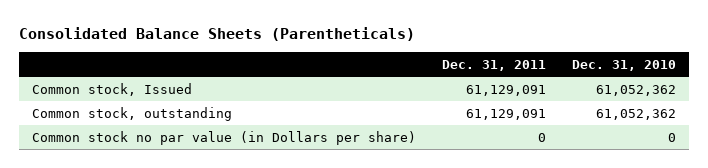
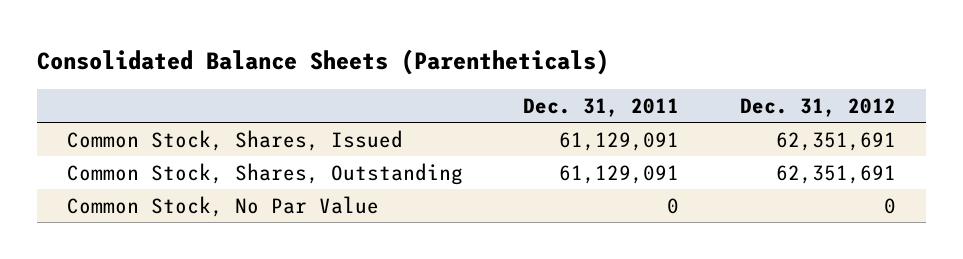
- | Dec. 31, 2011 | Dec. 31, 2010
+ | Dec. 31, 2011 | Dec. 31, 2012
- Common stock, Issued | 61,129,091 | 61,052,362
- Common stock, outstanding | 61,129,091 | 61,052,362
- Common stock no par value (in Dollars per share) | 0 | 0
+ Common Stock, Shares, Issued | 61,129,091 | 62,351,691
+ Common Stock, Shares, Outstanding | 61,129,091 | 62,351,691
+ Common Stock, No Par Value | 0 | 0

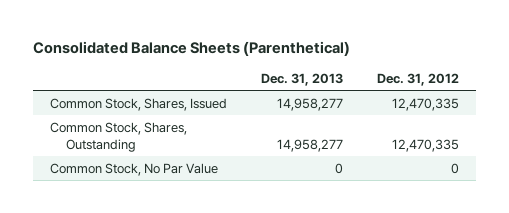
- Consolidated Balance Sheets (Parentheticals)
+ Consolidated Balance Sheets (Parenthetical)
- | Dec. 31, 2011 | Dec. 31, 2012
+ | Dec. 31, 2013 | Dec. 31, 2012
- Common Stock, Shares, Issued | 61,129,091 | 62,351,691
- Common Stock, Shares, Outstanding | 61,129,091 | 62,351,691
+ Common Stock, Shares, Issued | 14,958,277 | 12,470,335
+ Common Stock, Shares, Outstanding | 14,958,277 | 12,470,335

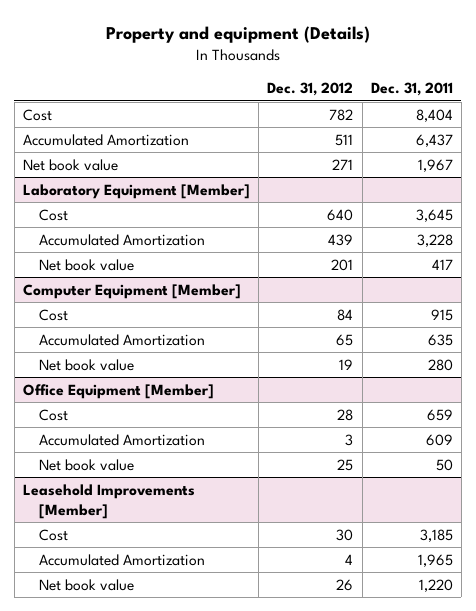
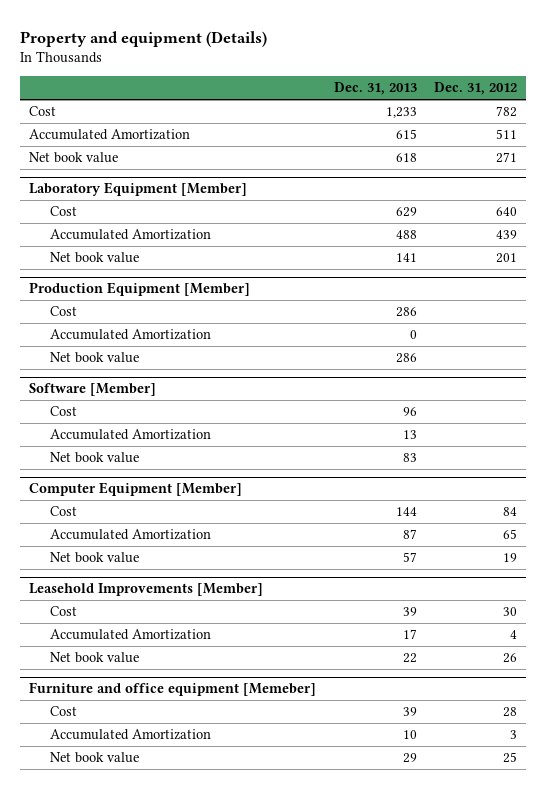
- | Dec. 31, 2012 | Dec. 31, 2011
+ | Dec. 31, 2013 | Dec. 31, 2012
+ Production Equipment [Member]
+ Cost | 286 |
+ Accumulated Amortization | 0 |
+ Net book value | 286 |
+ Software [Member]
+ Cost | 96 |
+ Accumulated Amortization | 13 |
+ Net book value | 83 |
- Office Equipment [Member]
- Cost | 28 | 659
- Accumulated Amortization | 3 | 609
- Net book value | 25 | 50
+ Furniture and office equipment [Memeber]
+ Cost | 39 | 28
+ Accumulated Amortization | 10 | 3
+ Net book value | 29 | 25

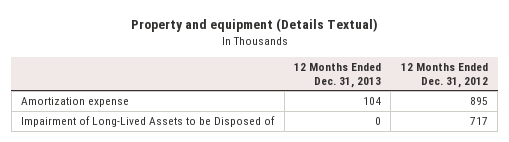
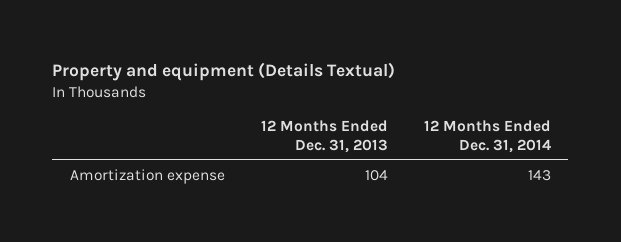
- | 12 Months Ended Dec. 31, 2013 | 12 Months Ended Dec. 31, 2012
+ | 12 Months Ended Dec. 31, 2013 | 12 Months Ended Dec. 31, 2014
- Impairment of Long-Lived Assets to be Disposed of | 0 | 717

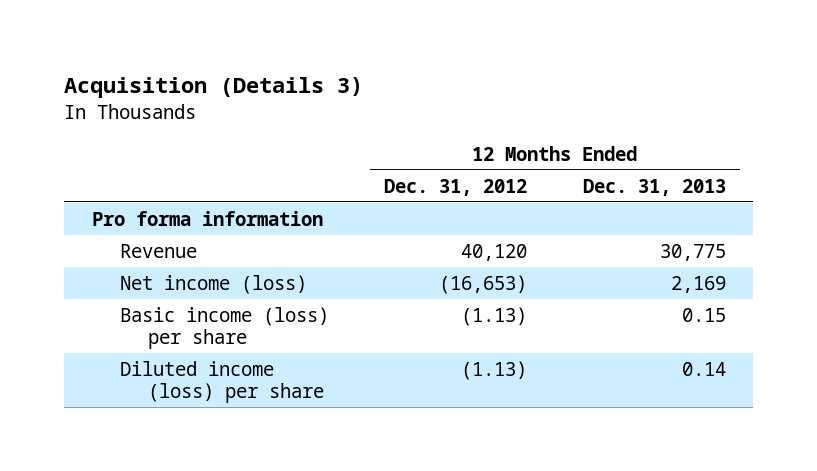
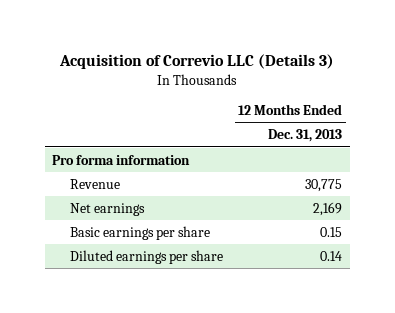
- Acquisition (Details 3)
+ Acquisition of Correvio LLC (Details 3)
- | 12 Months Ended Dec. 31, 2012 | 12 Months Ended Dec. 31, 2013
+ | 12 Months Ended Dec. 31, 2013
- Net income (loss) | (16,653) | 2,169
- Basic income (loss) per share | (1.13) | 0.15
- Diluted income (loss) per share | (1.13) | 0.14
+ Net earnings | 2,169
+ Basic earnings per share | 0.15
+ Diluted earnings per share | 0.14

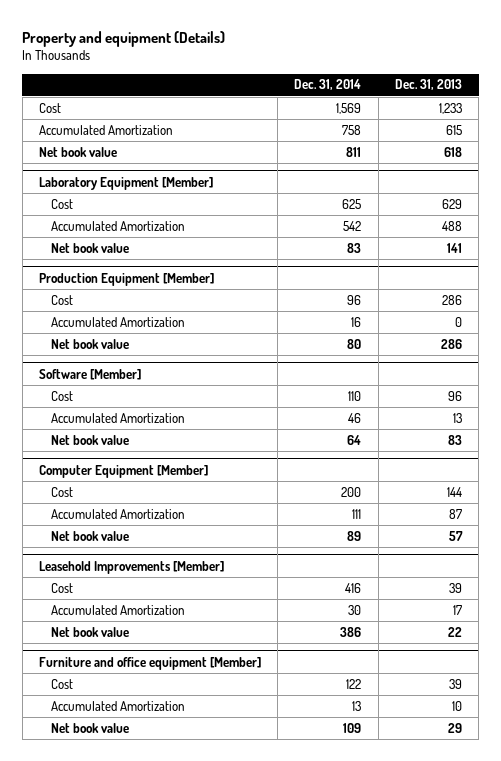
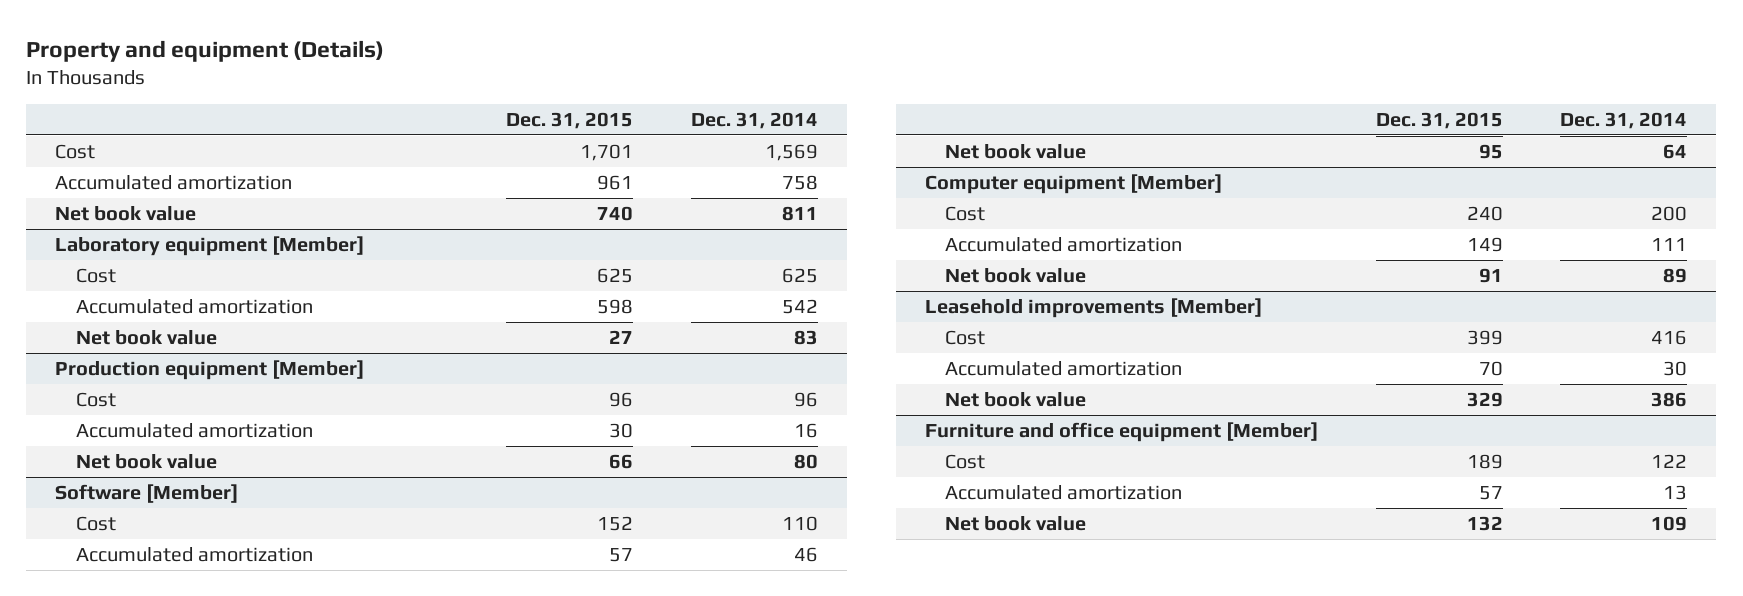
- | Dec. 31, 2014 | Dec. 31, 2013
+ | Dec. 31, 2015 | Dec. 31, 2014
- Accumulated Amortization | 758 | 615
+ Accumulated amortization | 961 | 758
- Laboratory Equipment [Member]
+ Laboratory equipment [Member]
- Accumulated Amortization | 542 | 488
+ Accumulated amortization | 598 | 542
- Production Equipment [Member]
+ Production equipment [Member]
- Accumulated Amortization | 16 | 0
+ Accumulated amortization | 30 | 16
@ Software [Member]
- Accumulated Amortization | 46 | 13
+ Accumulated amortization | 57 | 46
- Computer Equipment [Member]
+ Computer equipment [Member]
- Accumulated Amortization | 111 | 87
+ Accumulated amortization | 149 | 111
- Leasehold Improvements [Member]
+ Leasehold improvements [Member]
- Accumulated Amortization | 30 | 17
+ Accumulated amortization | 70 | 30
@ Furniture and office equipment [Member]
- Accumulated Amortization | 13 | 10
+ Accumulated amortization | 57 | 13

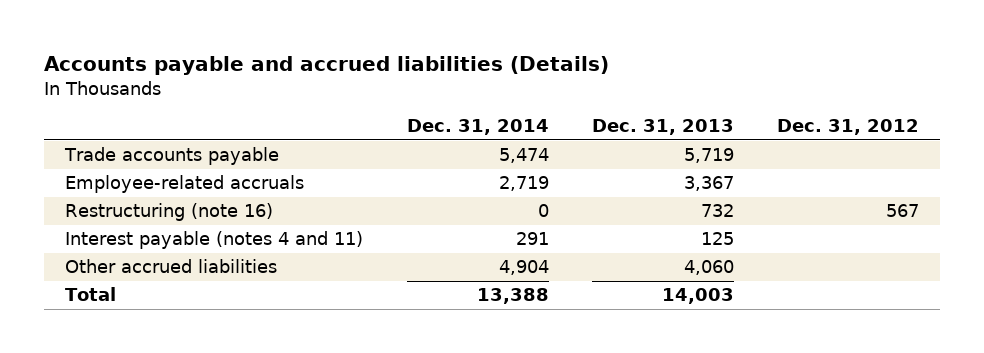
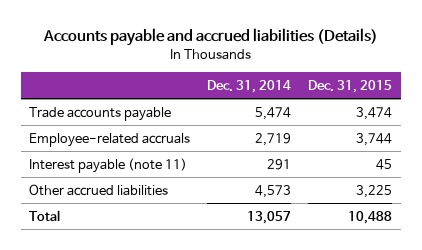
- | Dec. 31, 2014 | Dec. 31, 2013 | Dec. 31, 2012
+ | Dec. 31, 2014 | Dec. 31, 2015
- Restructuring (note 16) | 0 | 732 | 567
- Interest payable (notes 4 and 11) | 291 | 125 |
- Other accrued liabilities | 4,904 | 4,060 |
- Total | 13,388 | 14,003 |
+ Interest payable (note 11) | 291 | 45
+ Other accrued liabilities | 4,573 | 3,225
+ Total | 13,057 | 10,488

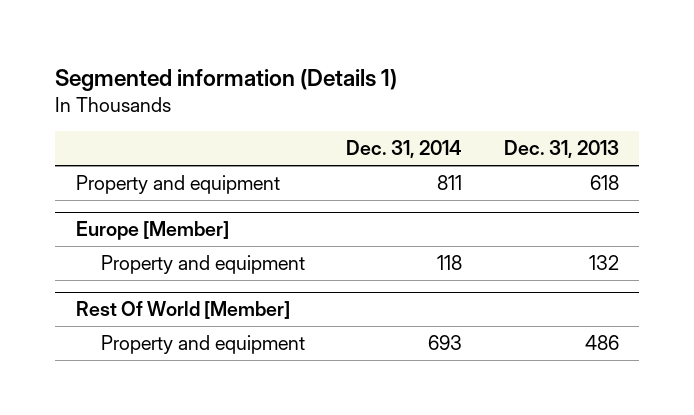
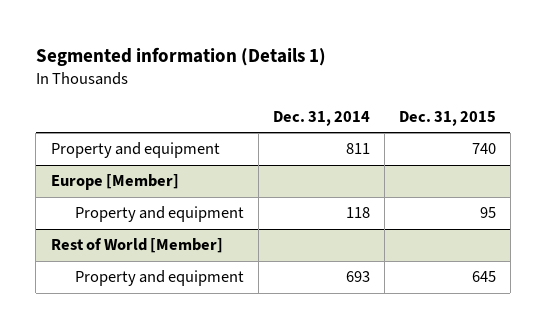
- | Dec. 31, 2014 | Dec. 31, 2013
+ | Dec. 31, 2014 | Dec. 31, 2015
- Rest Of World [Member]
+ Rest of World [Member]

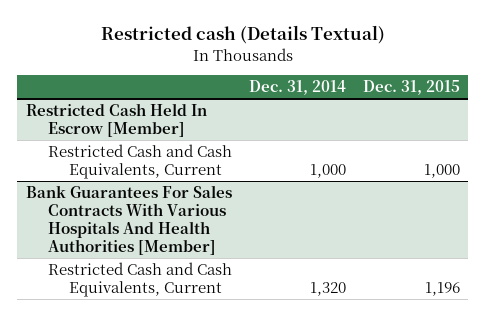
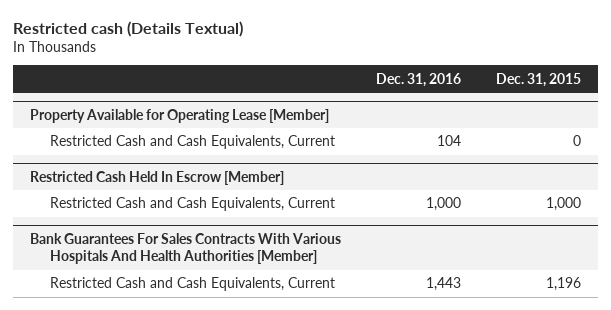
- | Dec. 31, 2014 | Dec. 31, 2015
+ | Dec. 31, 2016 | Dec. 31, 2015
+ Property Available for Operating Lease [Member]
+ Restricted Cash and Cash Equivalents, Current | 104 | 0

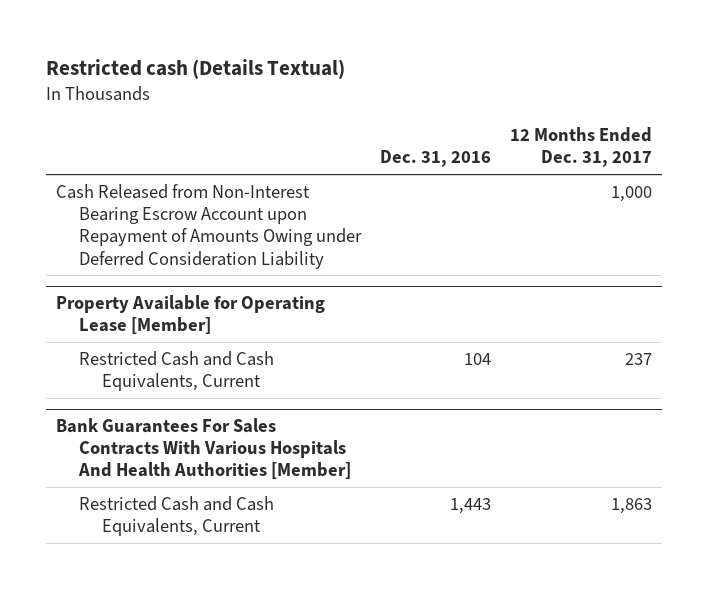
- | Dec. 31, 2016 | Dec. 31, 2015
+ | Dec. 31, 2016 | 12 Months Ended Dec. 31, 2017
+ Cash Released from Non-Interest Bearing Escrow Account upon Repayment of Amounts Owing under Deferred Consideration Liability | | 1,000
- Restricted Cash Held In Escrow [Member]
- Restricted Cash and Cash Equivalents, Current | 1,000 | 1,000

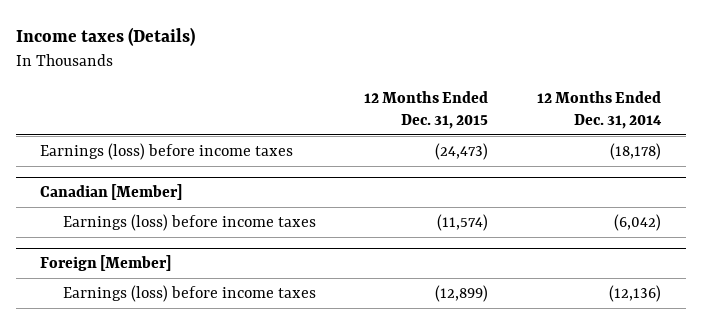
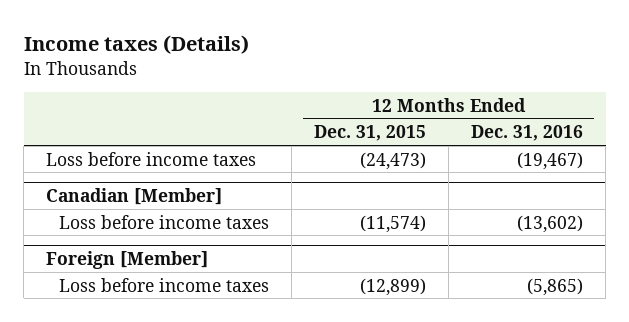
- | 12 Months Ended Dec. 31, 2015 | 12 Months Ended Dec. 31, 2014
+ | 12 Months Ended Dec. 31, 2015 | 12 Months Ended Dec. 31, 2016
- Earnings (loss) before income taxes | (24,473) | (18,178)
+ Loss before income taxes | (24,473) | (19,467)
@ Canadian [Member]
- Earnings (loss) before income taxes | (11,574) | (6,042)
+ Loss before income taxes | (11,574) | (13,602)
@ Foreign [Member]
- Earnings (loss) before income taxes | (12,899) | (12,136)
+ Loss before income taxes | (12,899) | (5,865)

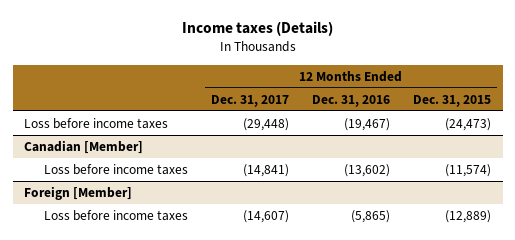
- | 12 Months Ended Dec. 31, 2015 | 12 Months Ended Dec. 31, 2016
+ | 12 Months Ended Dec. 31, 2017 | 12 Months Ended Dec. 31, 2016 | 12 Months Ended Dec. 31, 2015
@ Foreign [Member]
- Loss before income taxes | (12,899) | (5,865)
+ Loss before income taxes | (14,607) | (5,865) | (12,889)

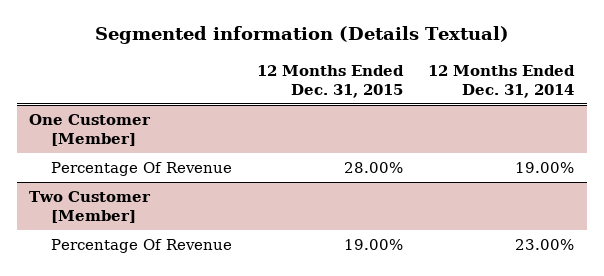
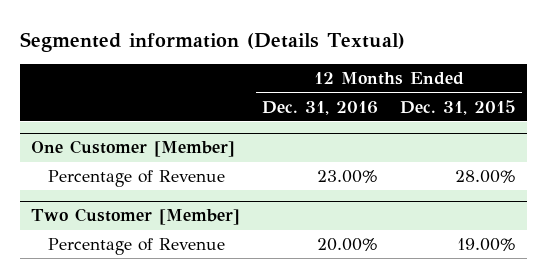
- | 12 Months Ended Dec. 31, 2015 | 12 Months Ended Dec. 31, 2014
+ | 12 Months Ended Dec. 31, 2016 | 12 Months Ended Dec. 31, 2015
@ One Customer [Member]
- Percentage Of Revenue | 28.00% | 19.00%
+ Percentage of Revenue | 23.00% | 28.00%
@ Two Customer [Member]
- Percentage Of Revenue | 19.00% | 23.00%
+ Percentage of Revenue | 20.00% | 19.00%

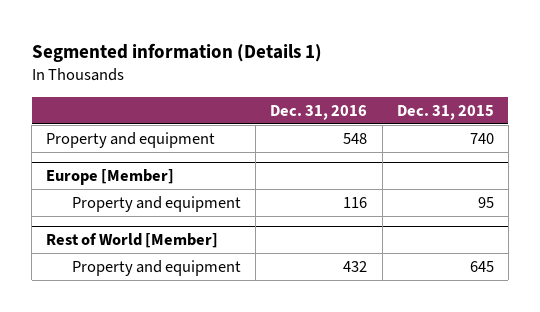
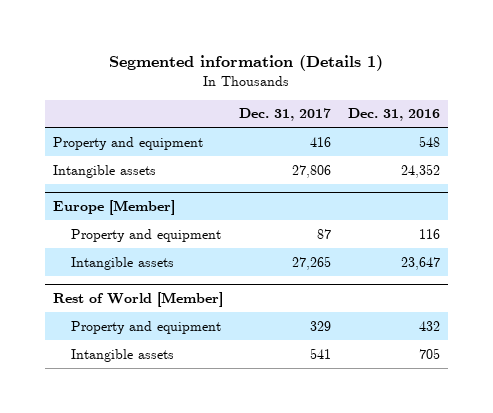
- | Dec. 31, 2016 | Dec. 31, 2015
+ | Dec. 31, 2017 | Dec. 31, 2016
+ Intangible assets | 27,806 | 24,352
@ Europe [Member]
+ Intangible assets | 27,265 | 23,647
@ Rest of World [Member]
+ Intangible assets | 541 | 705

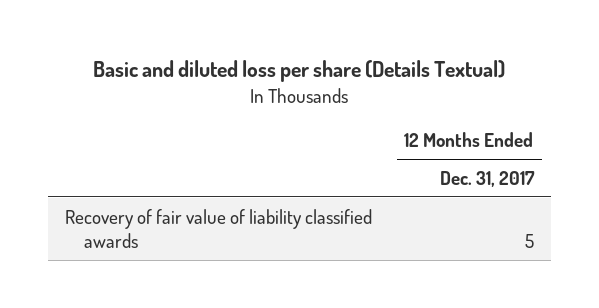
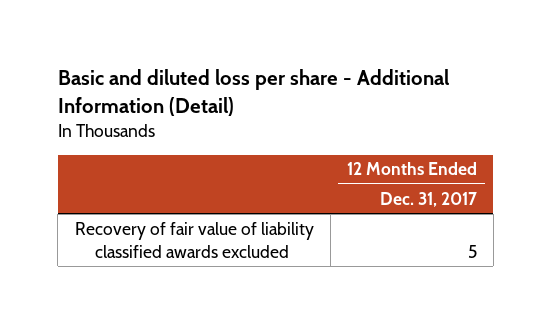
- Basic and diluted loss per share (Details Textual)
+ Basic and diluted loss per share - Additional Information (Detail)
- Recovery of fair value of liability classified awards | 5
+ Recovery of fair value of liability classified awards excluded | 5

